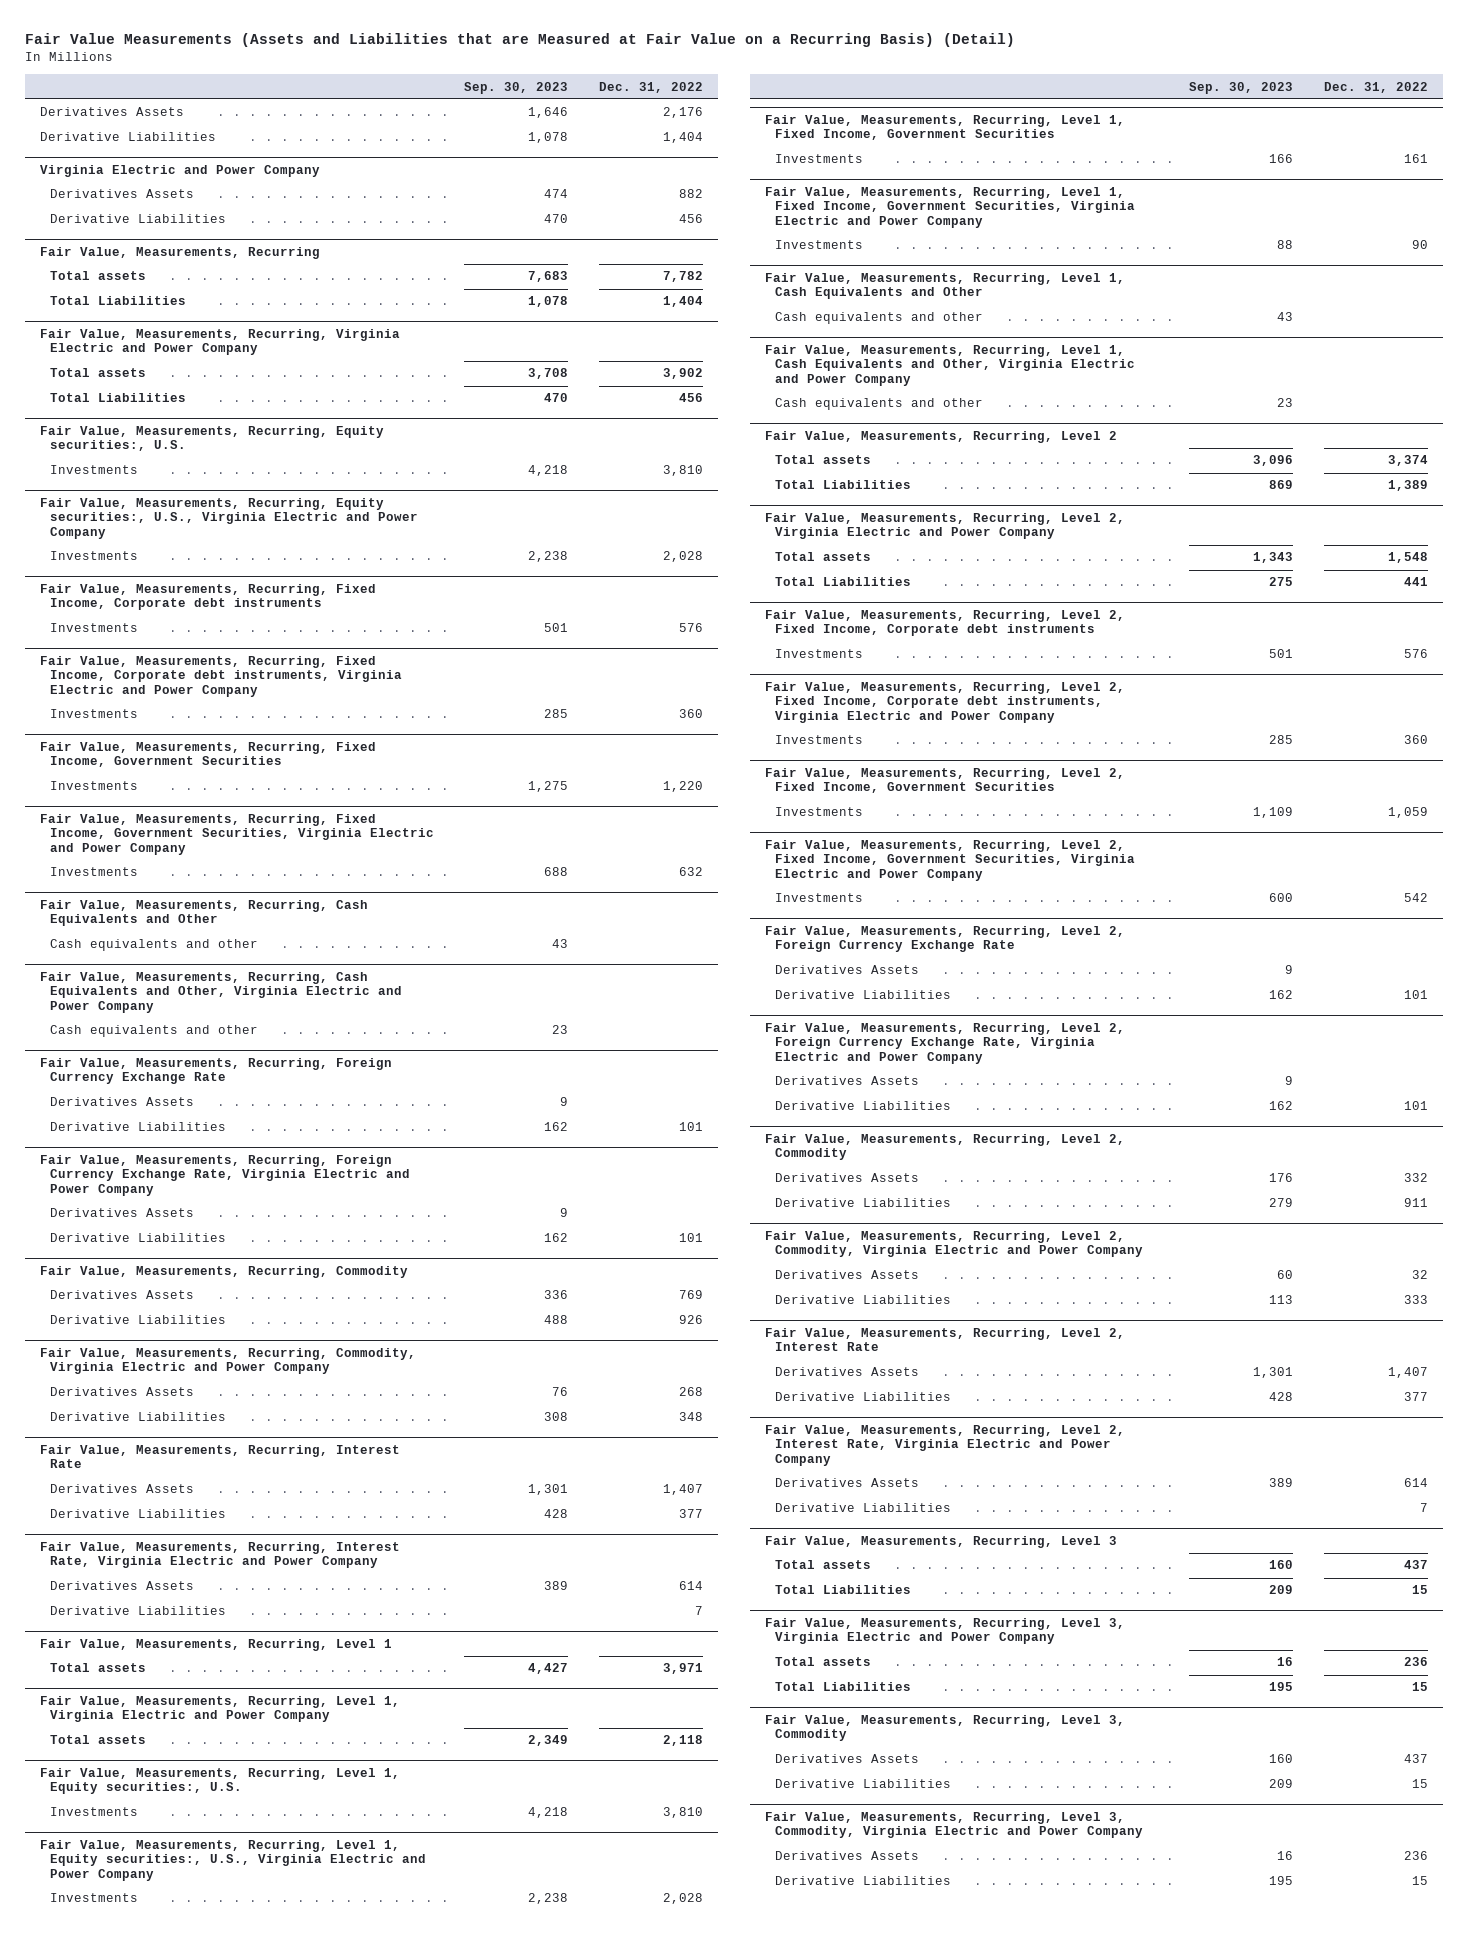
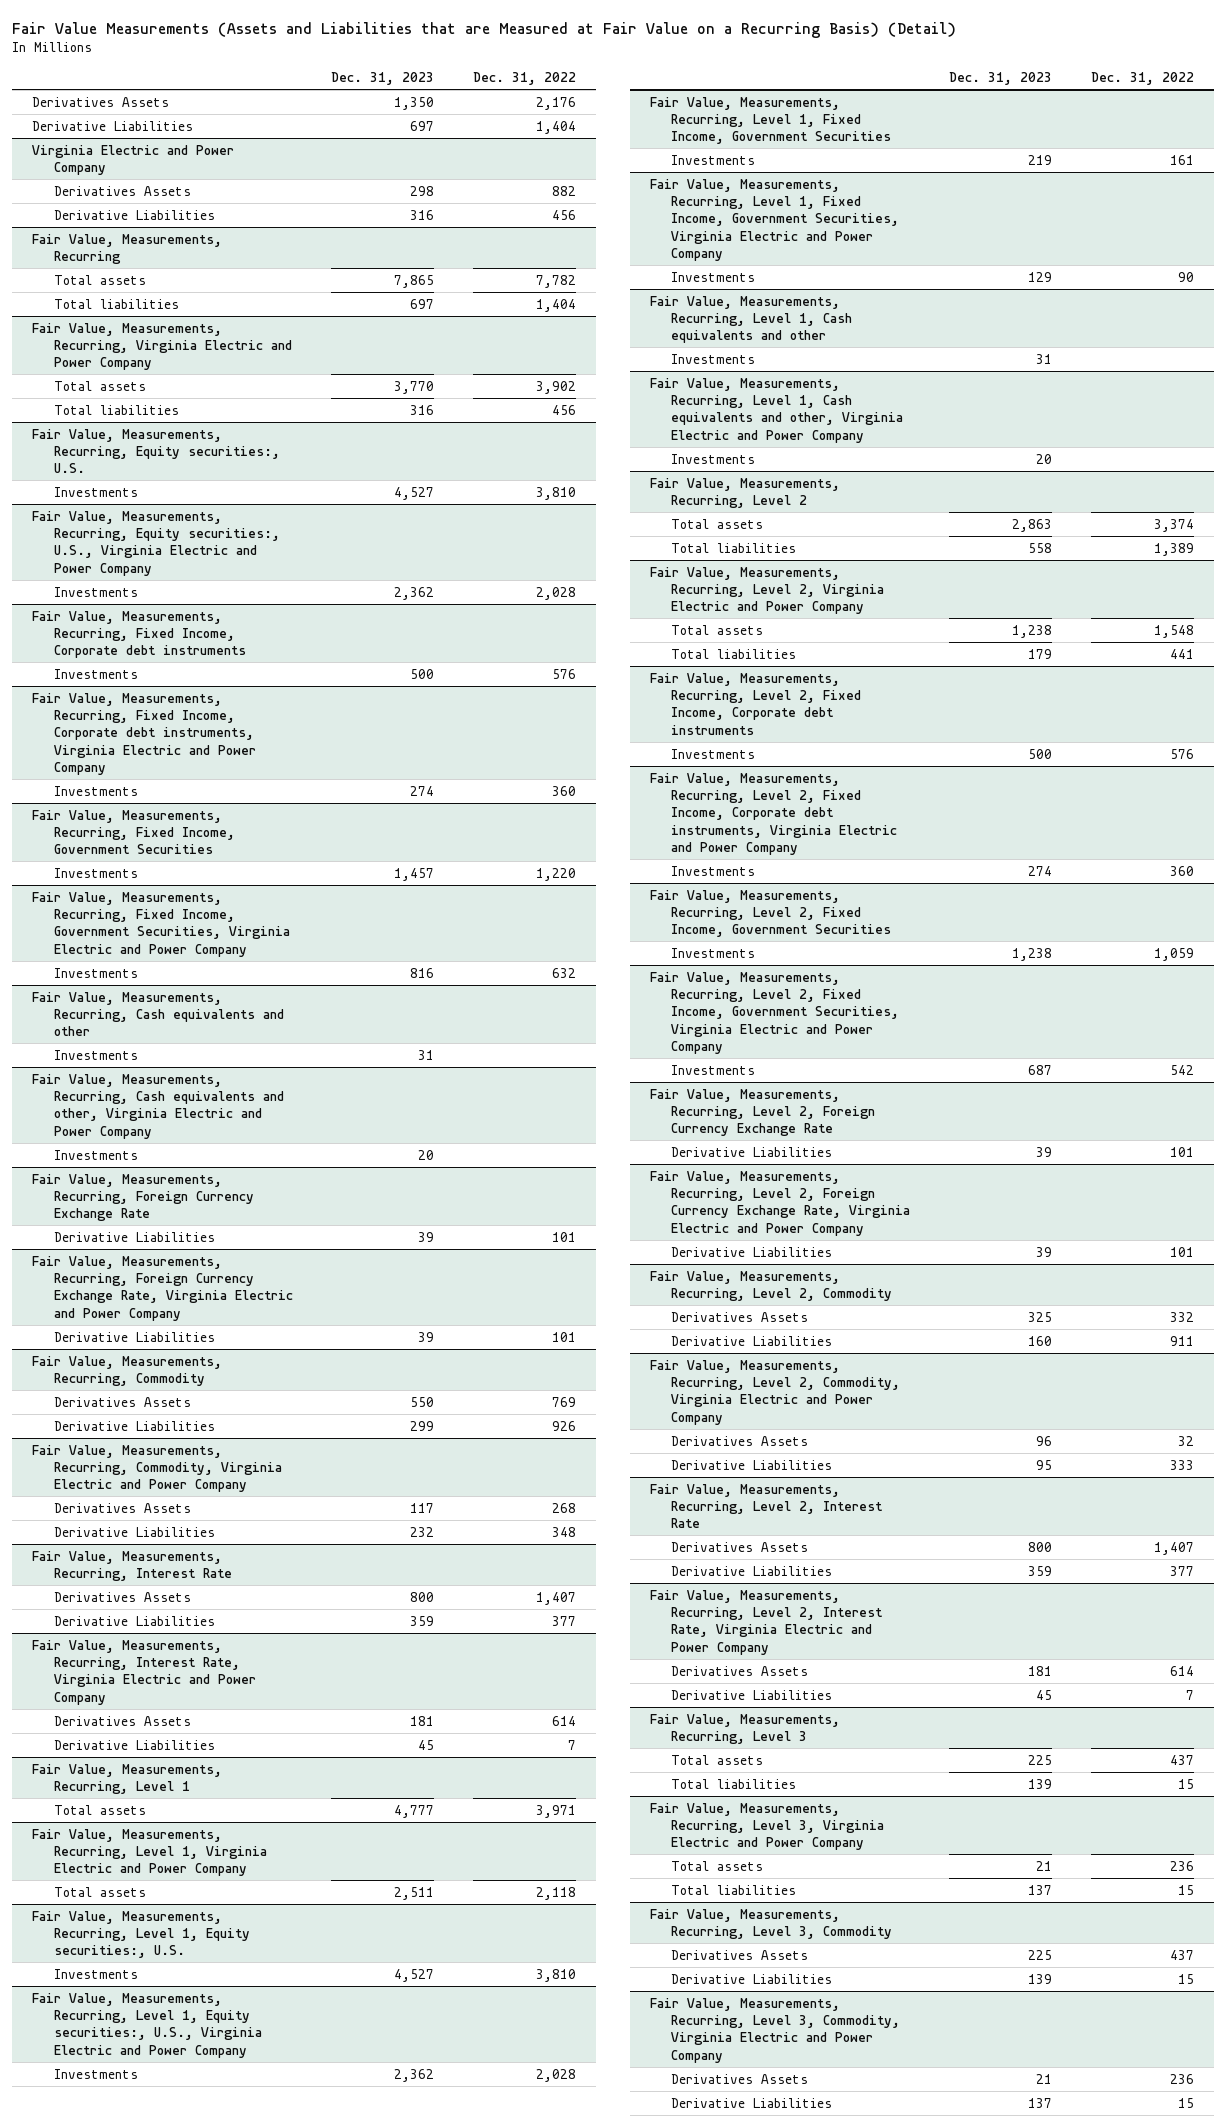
- | Sep. 30, 2023 | Dec. 31, 2022
+ | Dec. 31, 2023 | Dec. 31, 2022
@ Fair Value, Measurements, Recurring
- Total Liabilities | 1,078 | 1,404
+ Total liabilities | 697 | 1,404
@ Fair Value, Measurements, Recurring, Virginia Electric and Power Company
- Total Liabilities | 470 | 456
+ Total liabilities | 316 | 456
- Fair Value, Measurements, Recurring, Cash Equivalents and Other
- Cash equivalents and other | 43 |
- Fair Value, Measurements, Recurring, Cash Equivalents and Other, Virginia Electric and Power Company
- Cash equivalents and other | 23 |
+ Fair Value, Measurements, Recurring, Cash equivalents and other
+ Investments | 31 |
+ Fair Value, Measurements, Recurring, Cash equivalents and other, Virginia Electric and Power Company
+ Investments | 20 |
@ Fair Value, Measurements, Recurring, Foreign Currency Exchange Rate
- Derivatives Assets | 9 |
@ Fair Value, Measurements, Recurring, Foreign Currency Exchange Rate, Virginia Electric and Power Company
- Derivatives Assets | 9 |
- Fair Value, Measurements, Recurring, Level 1, Cash Equivalents and Other
- Cash equivalents and other | 43 |
- Fair Value, Measurements, Recurring, Level 1, Cash Equivalents and Other, Virginia Electric and Power Company
- Cash equivalents and other | 23 |
+ Fair Value, Measurements, Recurring, Level 1, Cash equivalents and other
+ Investments | 31 |
+ Fair Value, Measurements, Recurring, Level 1, Cash equivalents and other, Virginia Electric and Power Company
+ Investments | 20 |
@ Fair Value, Measurements, Recurring, Level 2
- Total Liabilities | 869 | 1,389
+ Total liabilities | 558 | 1,389
@ Fair Value, Measurements, Recurring, Level 2, Virginia Electric and Power Company
- Total Liabilities | 275 | 441
+ Total liabilities | 179 | 441
@ Fair Value, Measurements, Recurring, Level 2, Foreign Currency Exchange Rate
- Derivatives Assets | 9 |
@ Fair Value, Measurements, Recurring, Level 2, Foreign Currency Exchange Rate, Virginia Electric and Power Company
- Derivatives Assets | 9 |
@ Fair Value, Measurements, Recurring, Level 3
- Total Liabilities | 209 | 15
+ Total liabilities | 139 | 15
@ Fair Value, Measurements, Recurring, Level 3, Virginia Electric and Power Company
- Total Liabilities | 195 | 15
+ Total liabilities | 137 | 15

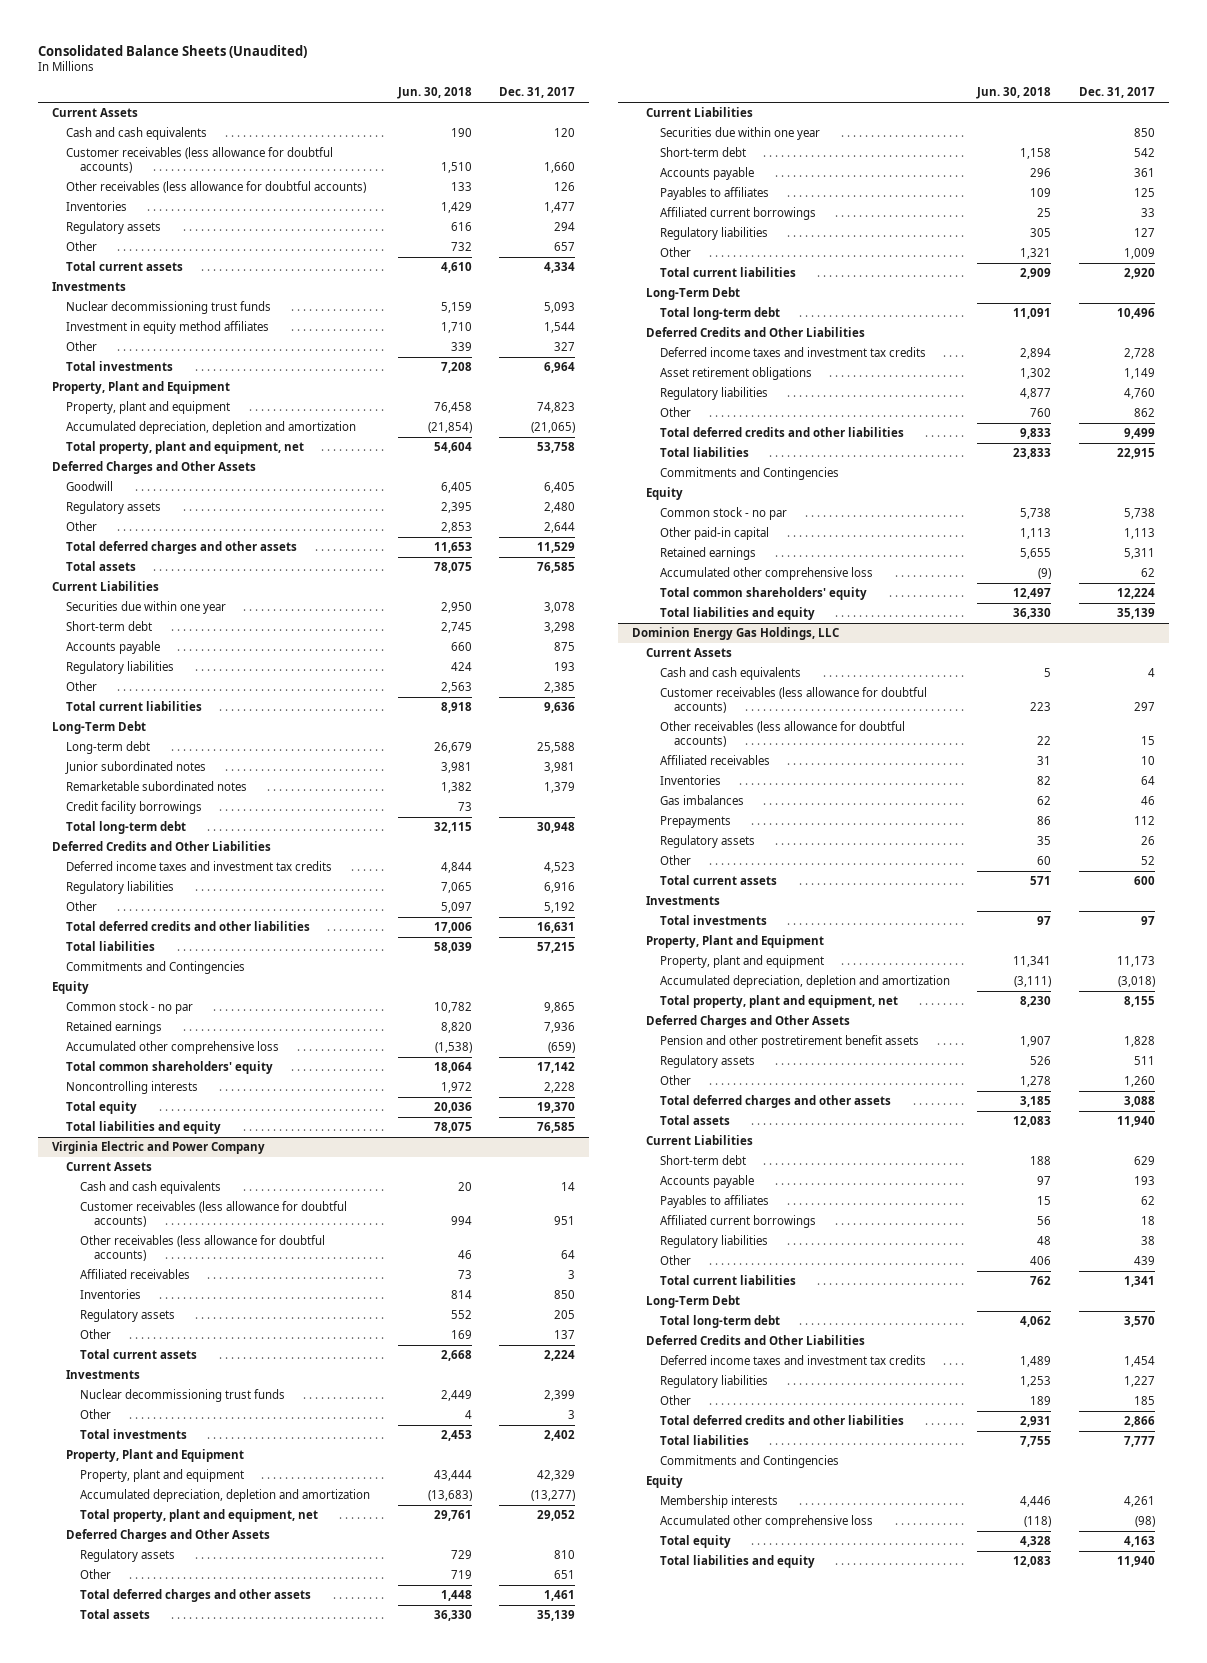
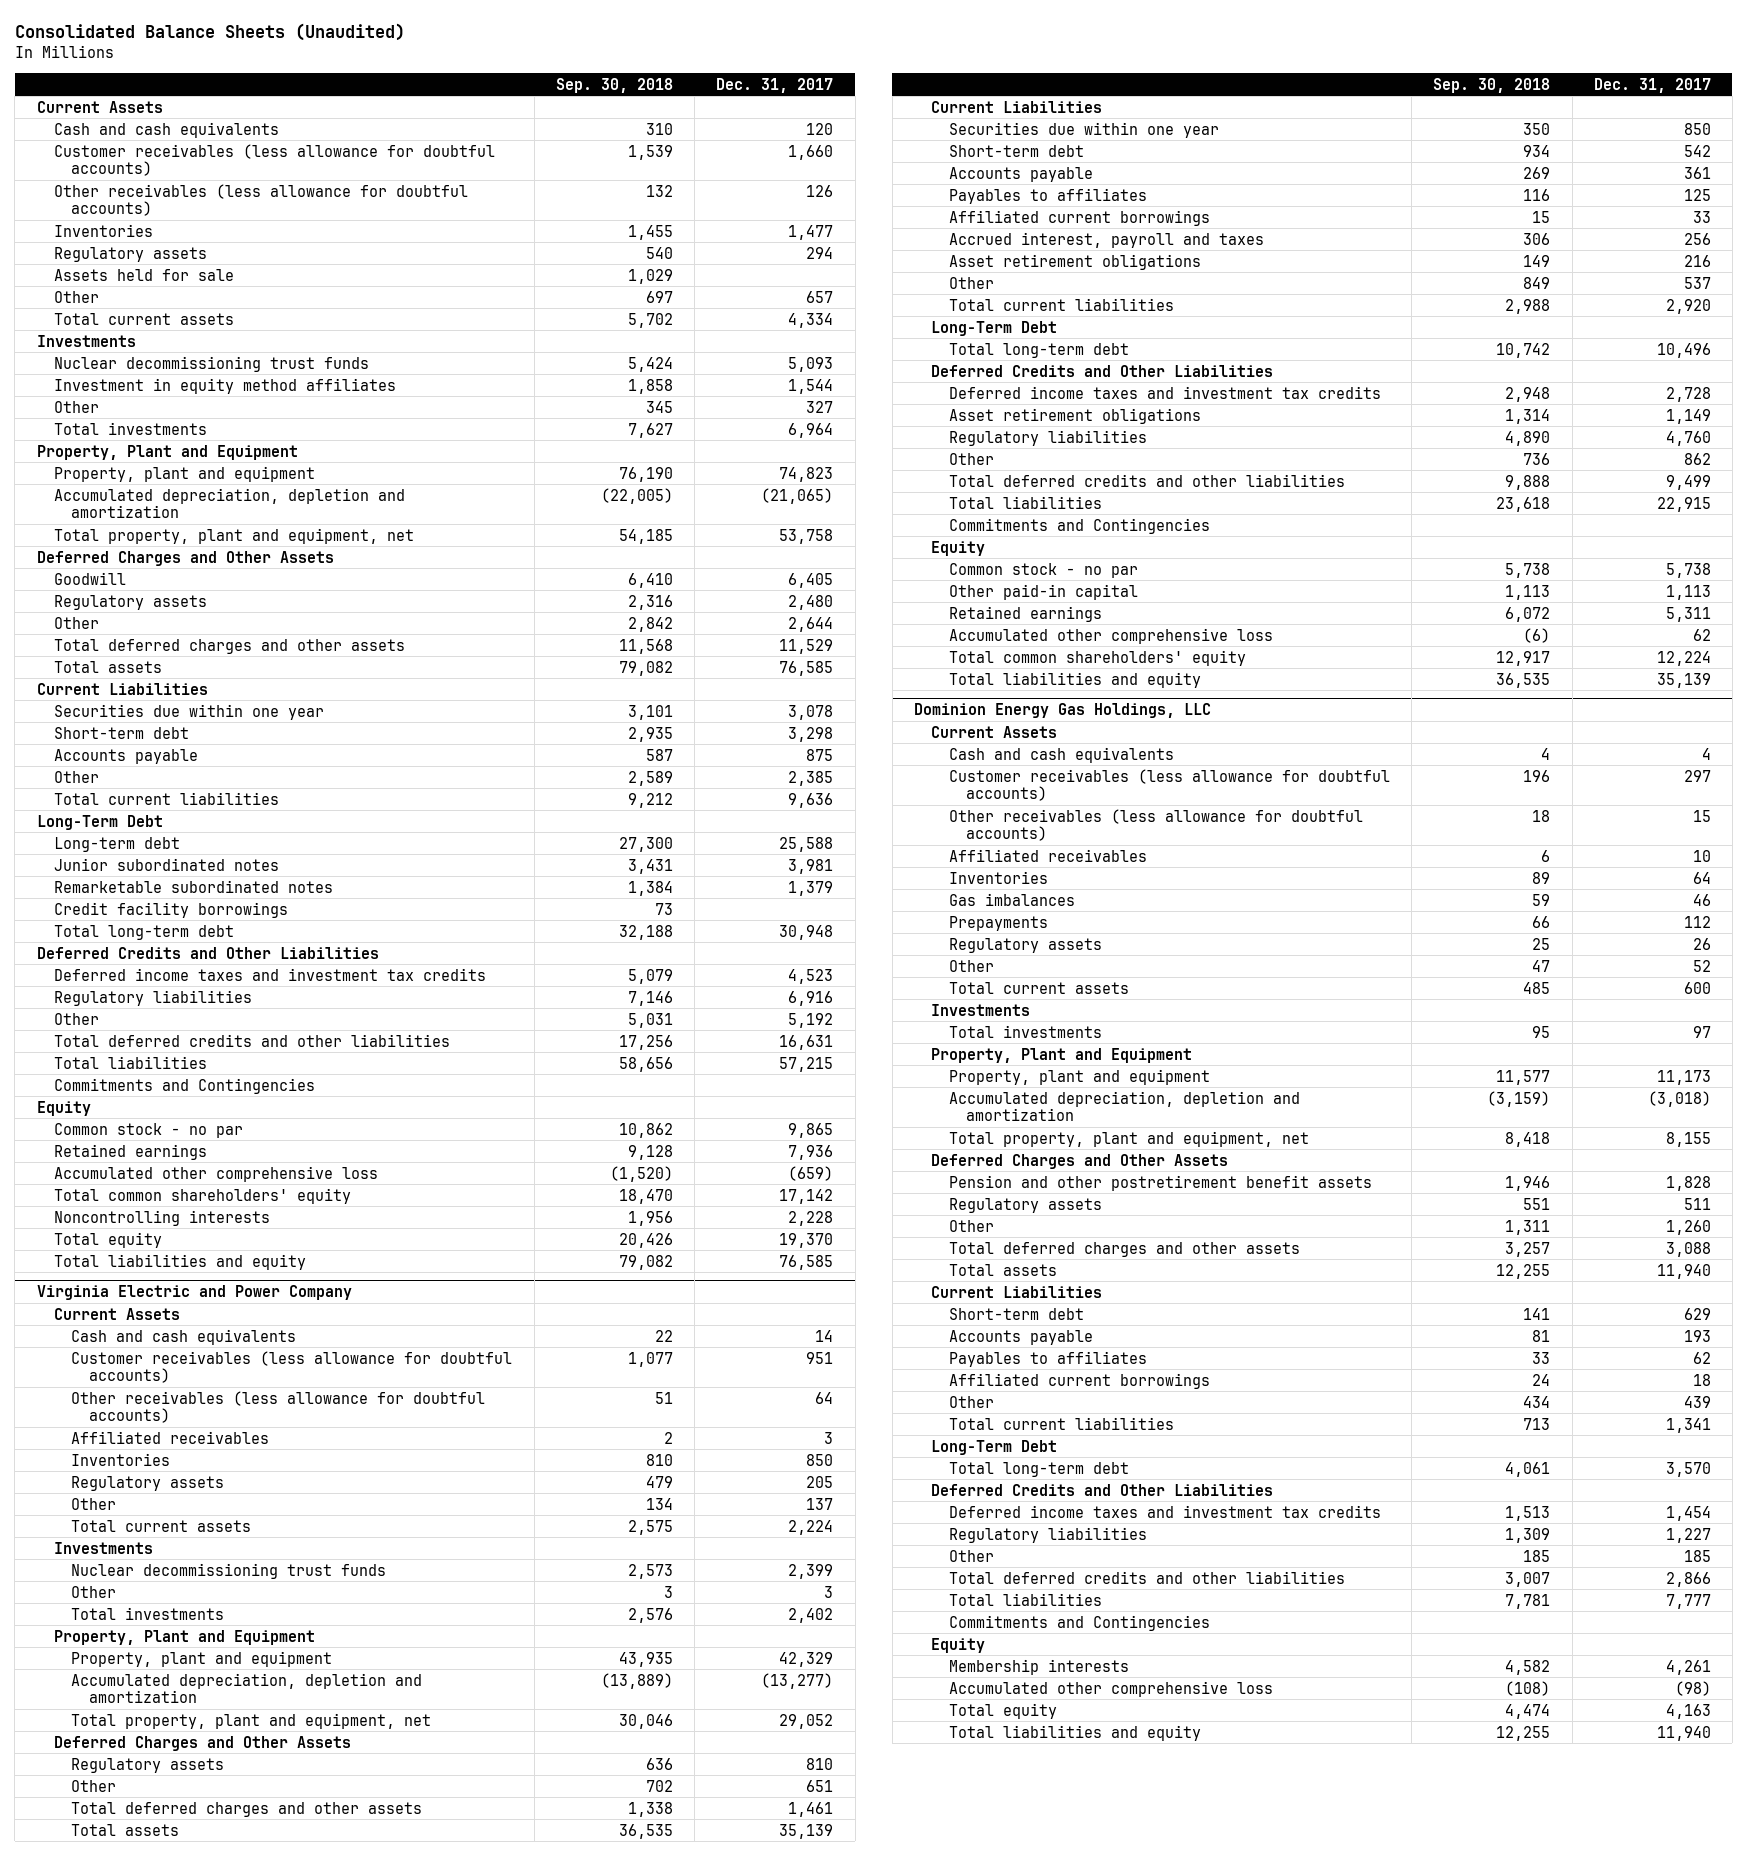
- | Jun. 30, 2018 | Dec. 31, 2017
+ | Sep. 30, 2018 | Dec. 31, 2017
+ Assets held for sale | 1,029 |
- Regulatory liabilities | 424 | 193
@ Virginia Electric and Power Company
- Regulatory liabilities | 305 | 127
- Other | 1,321 | 1,009
+ Accrued interest, payroll and taxes | 306 | 256
+ Asset retirement obligations | 149 | 216
+ Other | 849 | 537
@ Dominion Energy Gas Holdings, LLC
- Regulatory liabilities | 48 | 38

